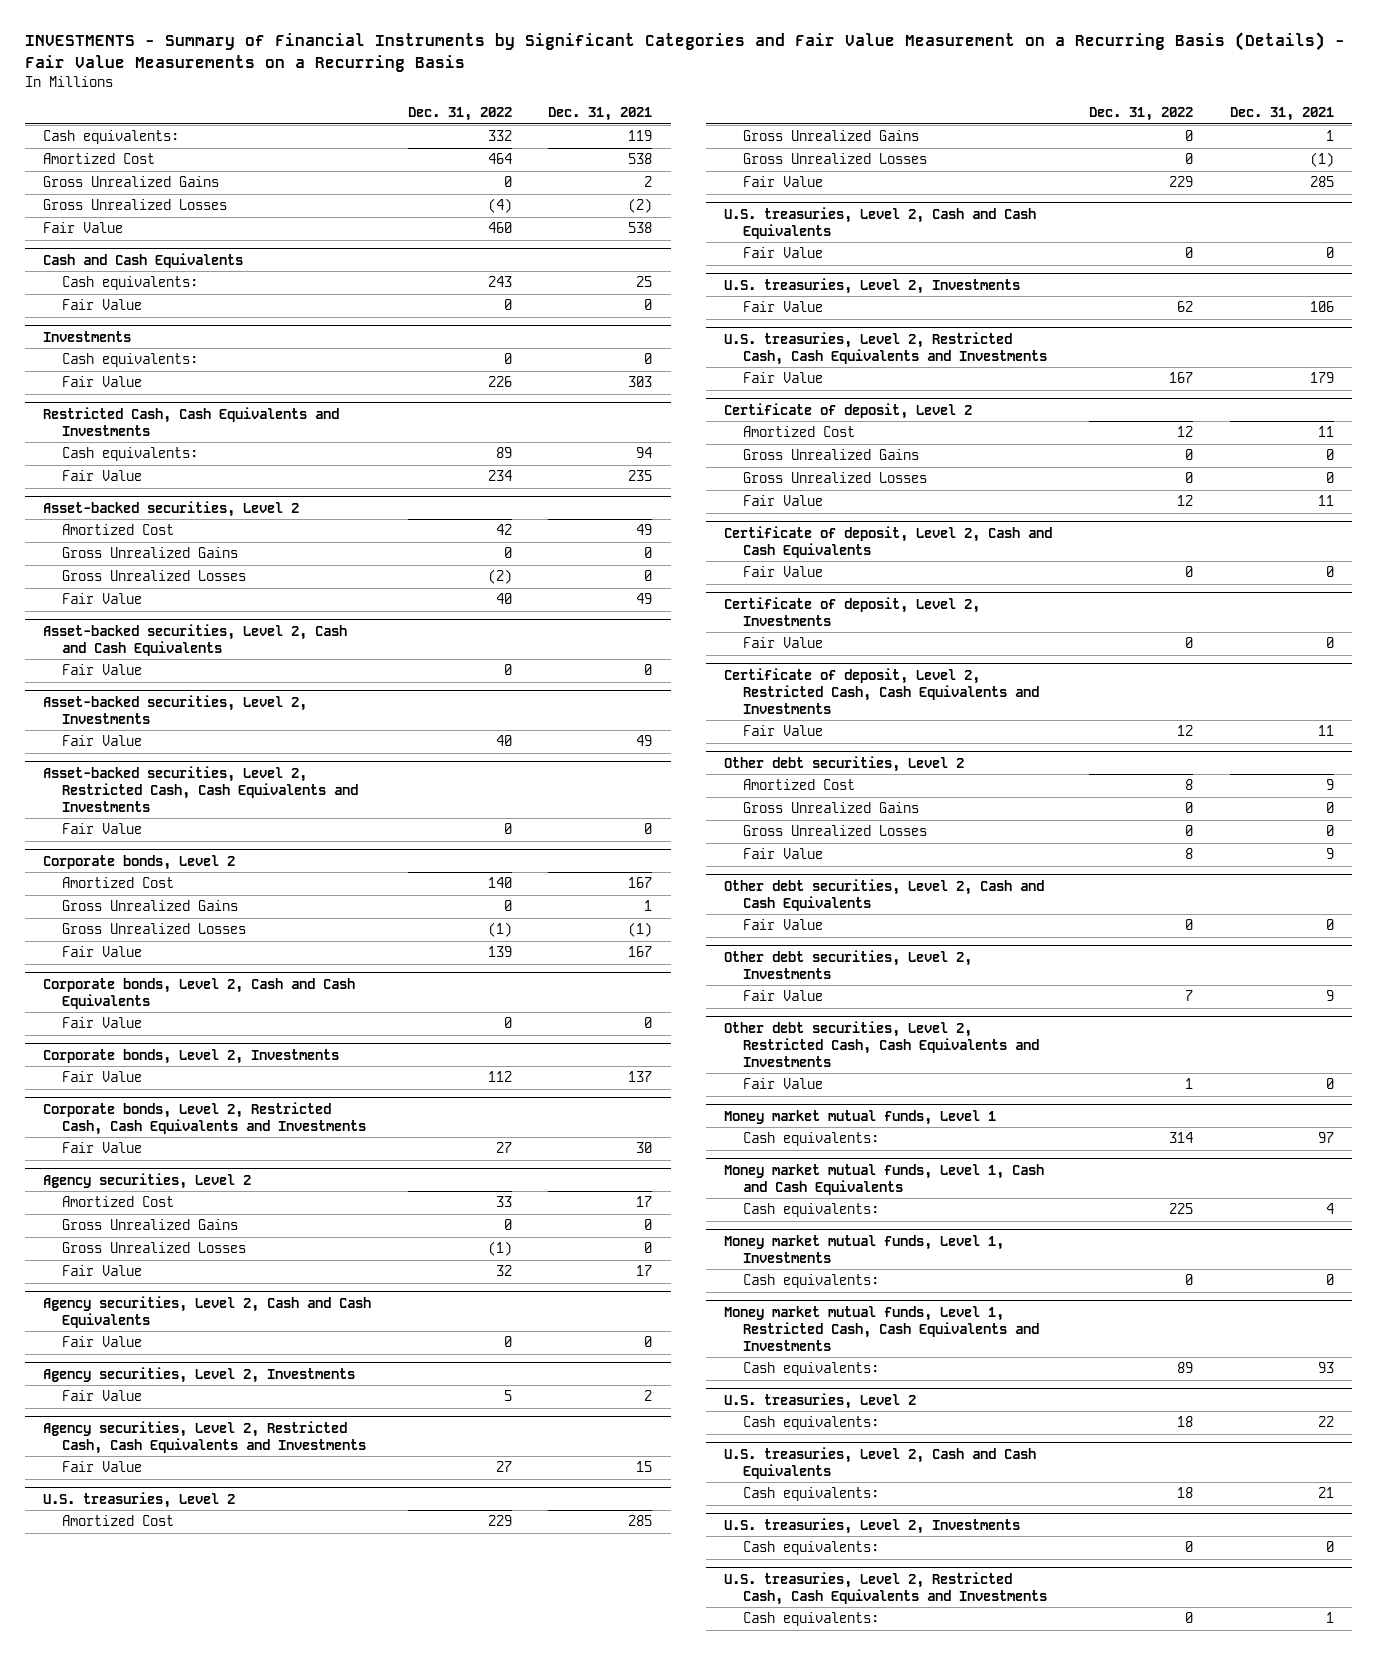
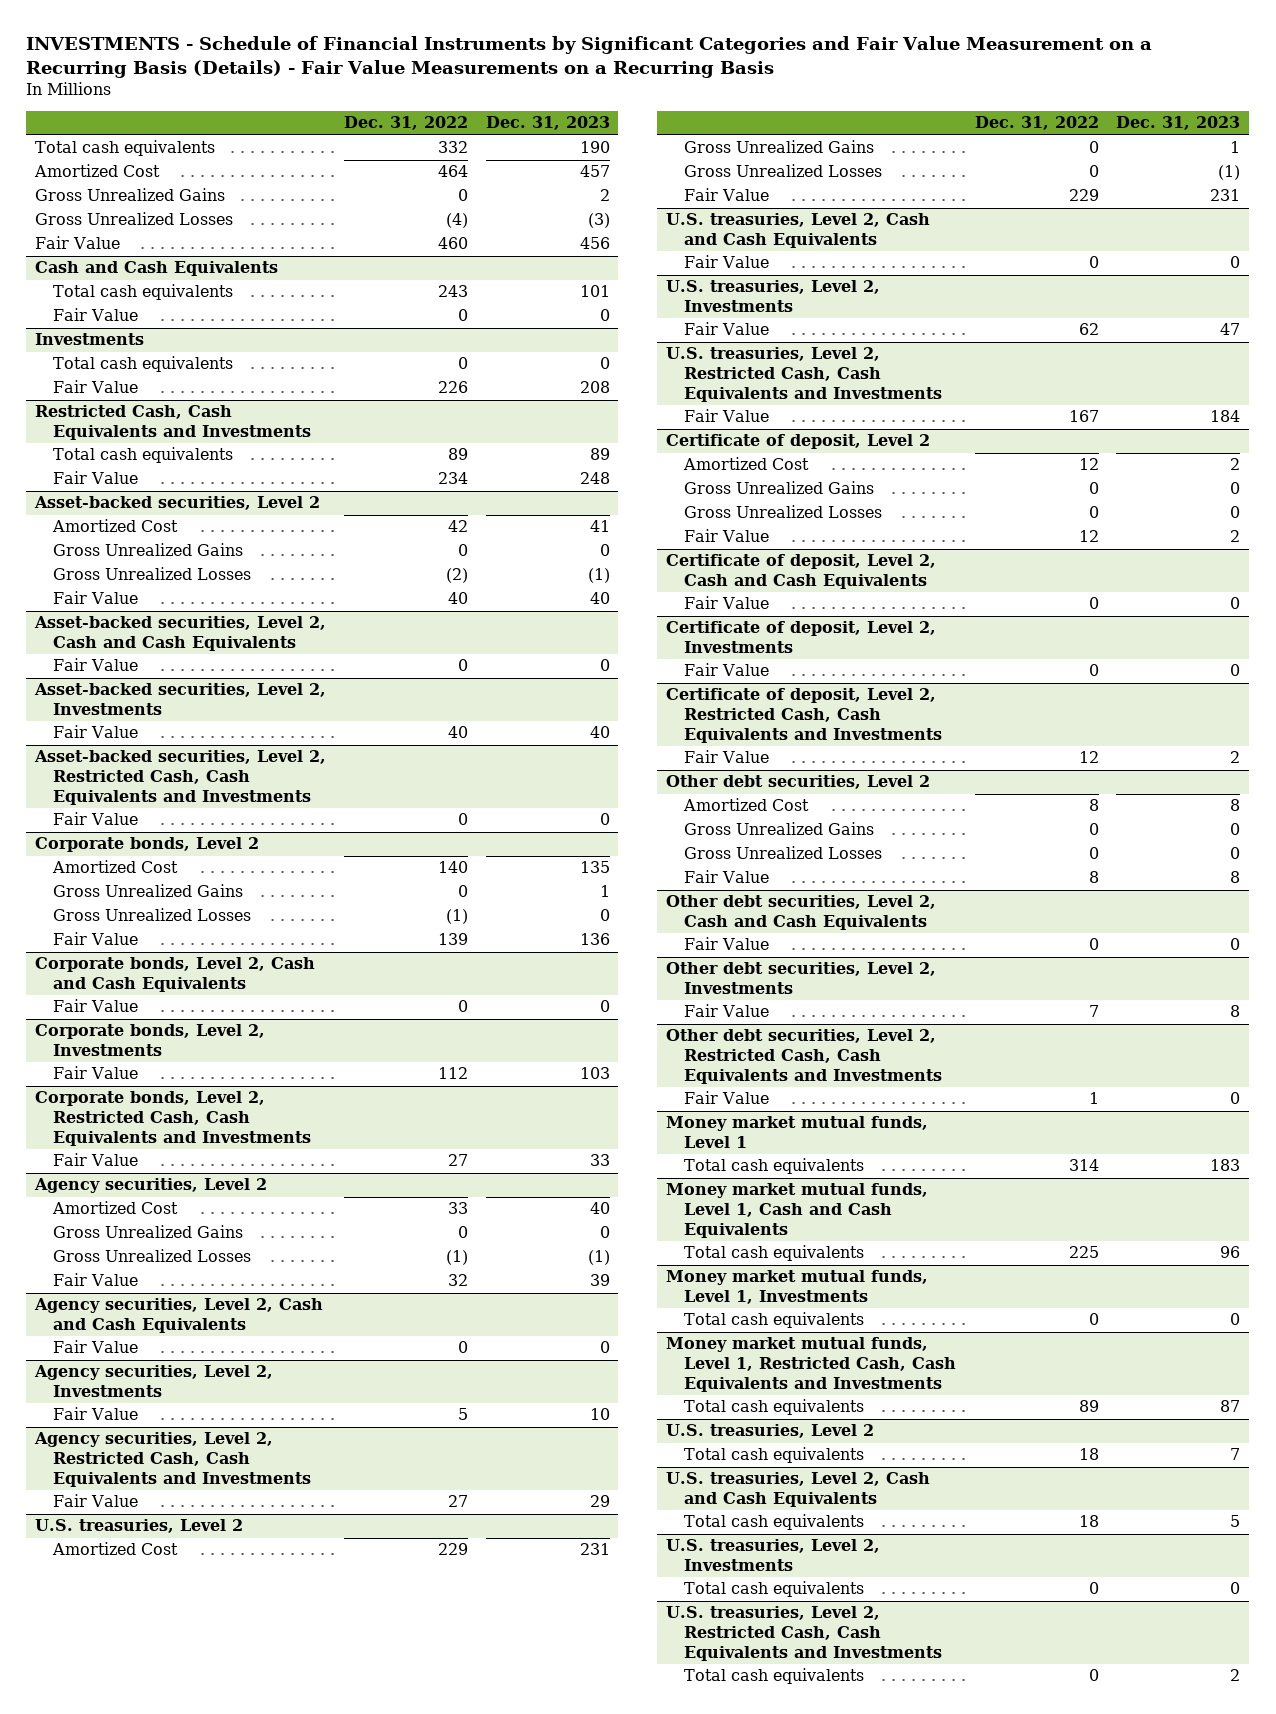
- INVESTMENTS - Summary of Financial Instruments by Significant Categories and Fair Value Measurement on a Recurring Basis (Details) - Fair Value Measurements on a Recurring Basis
+ INVESTMENTS - Schedule of Financial Instruments by Significant Categories and Fair Value Measurement on a Recurring Basis (Details) - Fair Value Measurements on a Recurring Basis
- | Dec. 31, 2022 | Dec. 31, 2021
+ | Dec. 31, 2022 | Dec. 31, 2023
- Cash equivalents: | 332 | 119
+ Total cash equivalents | 332 | 190
@ Cash and Cash Equivalents
- Cash equivalents: | 243 | 25
+ Total cash equivalents | 243 | 101
@ Investments
- Cash equivalents: | 0 | 0
+ Total cash equivalents | 0 | 0
@ Restricted Cash, Cash Equivalents and Investments
- Cash equivalents: | 89 | 94
+ Total cash equivalents | 89 | 89
@ Money market mutual funds, Level 1
- Cash equivalents: | 314 | 97
+ Total cash equivalents | 314 | 183
@ Money market mutual funds, Level 1, Cash and Cash Equivalents
- Cash equivalents: | 225 | 4
+ Total cash equivalents | 225 | 96
@ Money market mutual funds, Level 1, Investments
- Cash equivalents: | 0 | 0
+ Total cash equivalents | 0 | 0
@ Money market mutual funds, Level 1, Restricted Cash, Cash Equivalents and Investments
- Cash equivalents: | 89 | 93
+ Total cash equivalents | 89 | 87
@ U.S. treasuries, Level 2
- Cash equivalents: | 18 | 22
+ Total cash equivalents | 18 | 7
@ U.S. treasuries, Level 2, Cash and Cash Equivalents
- Cash equivalents: | 18 | 21
+ Total cash equivalents | 18 | 5
@ U.S. treasuries, Level 2, Investments
- Cash equivalents: | 0 | 0
+ Total cash equivalents | 0 | 0
@ U.S. treasuries, Level 2, Restricted Cash, Cash Equivalents and Investments
- Cash equivalents: | 0 | 1
+ Total cash equivalents | 0 | 2

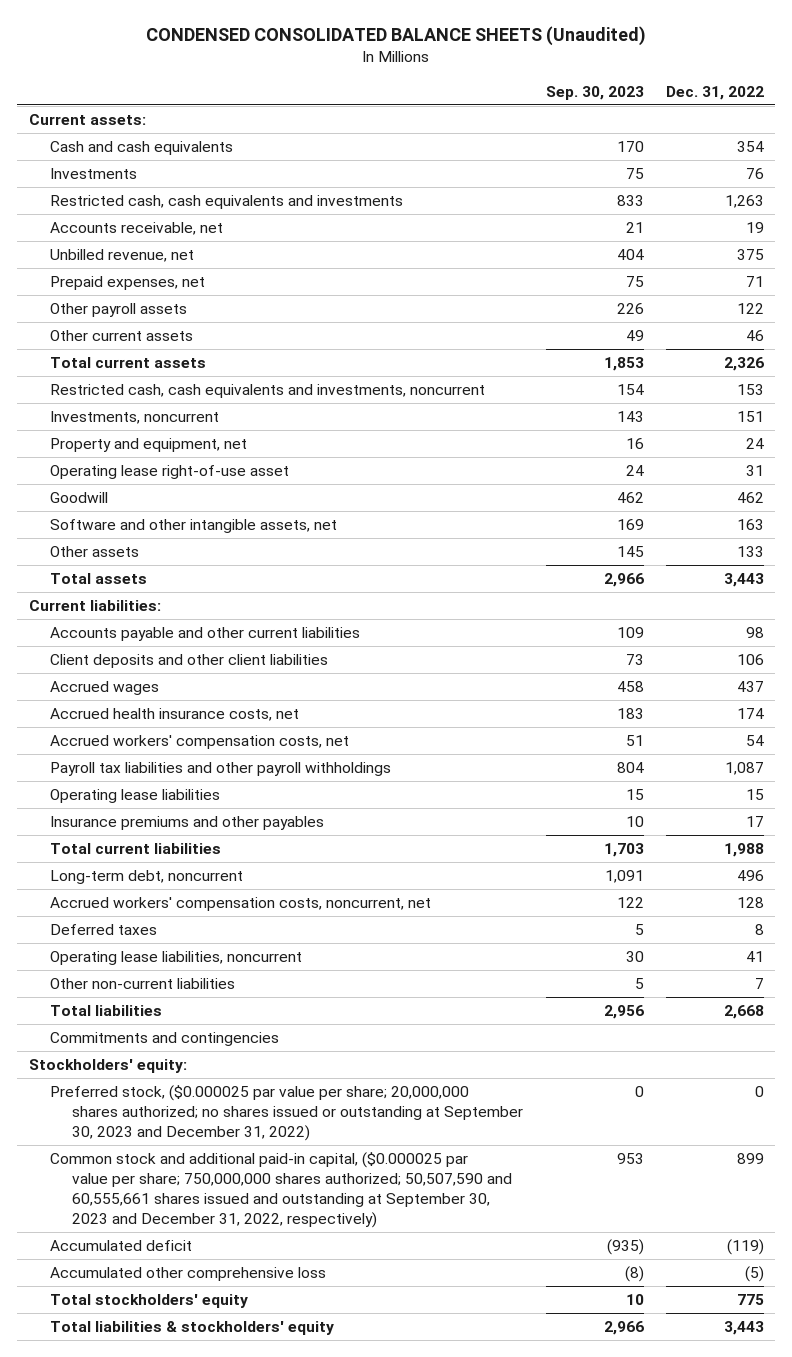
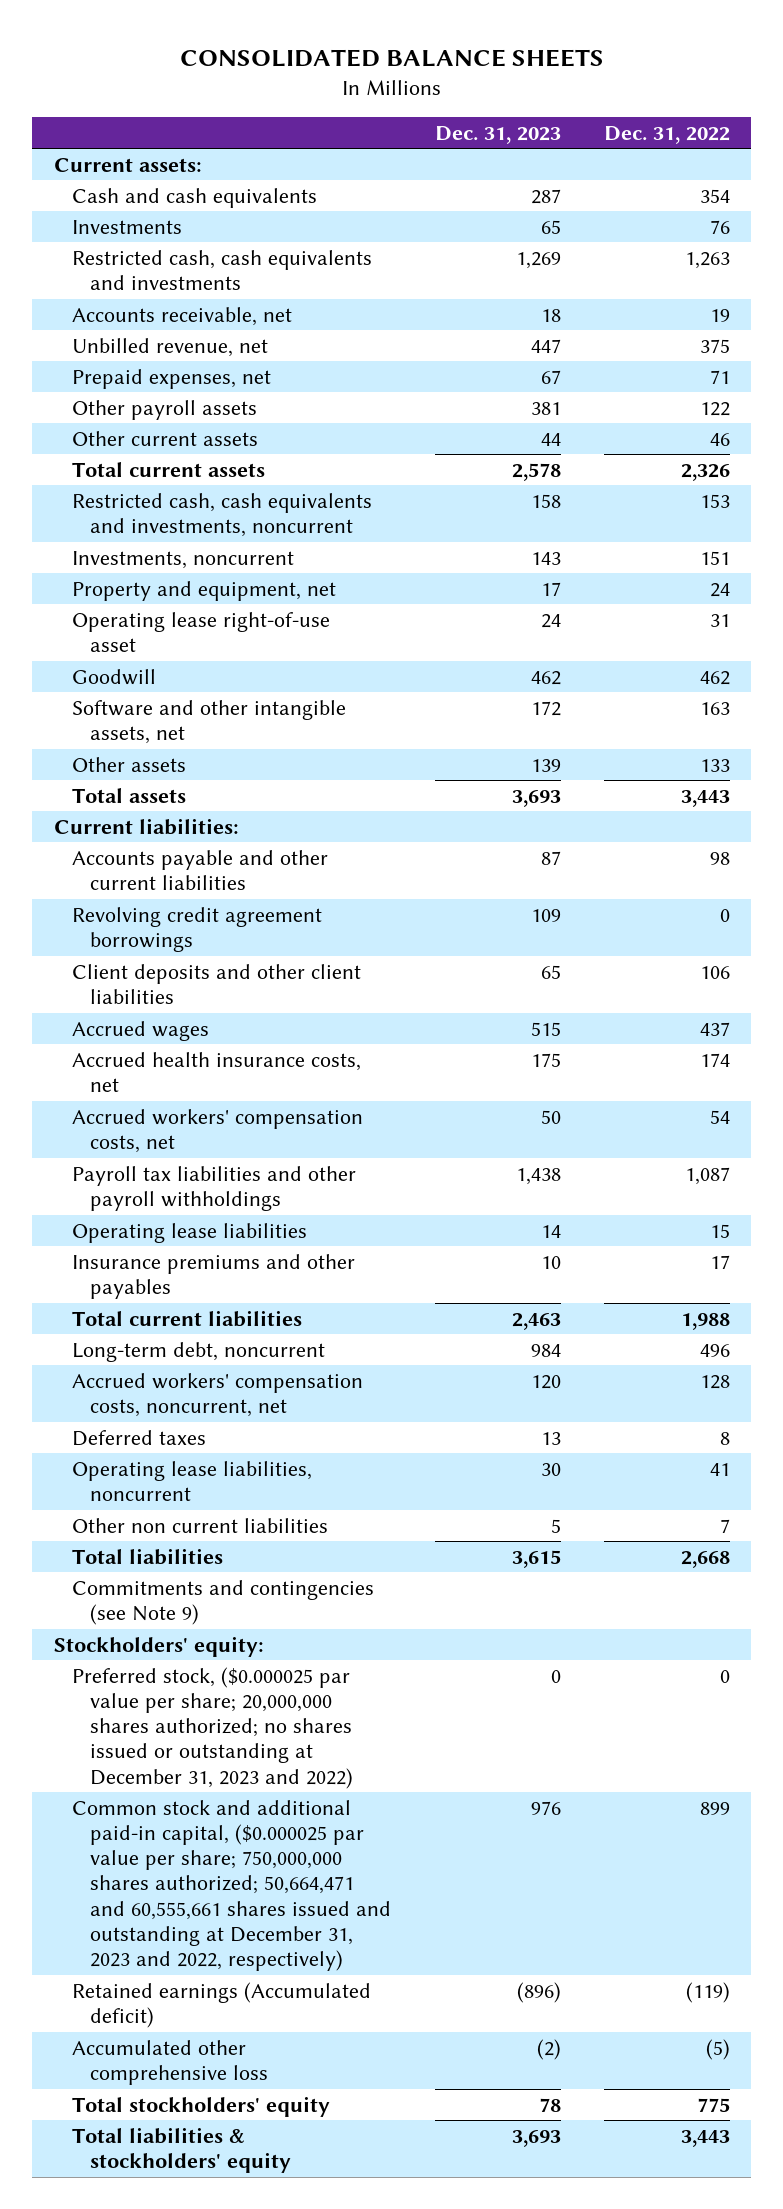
- CONDENSED CONSOLIDATED BALANCE SHEETS (Unaudited)
+ CONSOLIDATED BALANCE SHEETS
- | Sep. 30, 2023 | Dec. 31, 2022
+ | Dec. 31, 2023 | Dec. 31, 2022
+ Revolving credit agreement borrowings | 109 | 0
- Other non-current liabilities | 5 | 7
+ Other non current liabilities | 5 | 7
- Commitments and contingencies
+ Commitments and contingencies (see Note 9)
- Preferred stock, ($0.000025 par value per share; 20,000,000 shares authorized; no shares issued or outstanding at September 30, 2023 and December 31, 2022) | 0 | 0
- Common stock and additional paid-in capital, ($0.000025 par value per share; 750,000,000 shares authorized; 50,507,590 and 60,555,661 shares issued and outstanding at September 30, 2023 and December 31, 2022, respectively) | 953 | 899
- Accumulated deficit | (935) | (119)
+ Preferred stock, ($0.000025 par value per share; 20,000,000 shares authorized; no shares issued or outstanding at December 31, 2023 and 2022) | 0 | 0
+ Common stock and additional paid-in capital, ($0.000025 par value per share; 750,000,000 shares authorized; 50,664,471 and 60,555,661 shares issued and outstanding at December 31, 2023 and 2022, respectively) | 976 | 899
+ Retained earnings (Accumulated deficit) | (896) | (119)

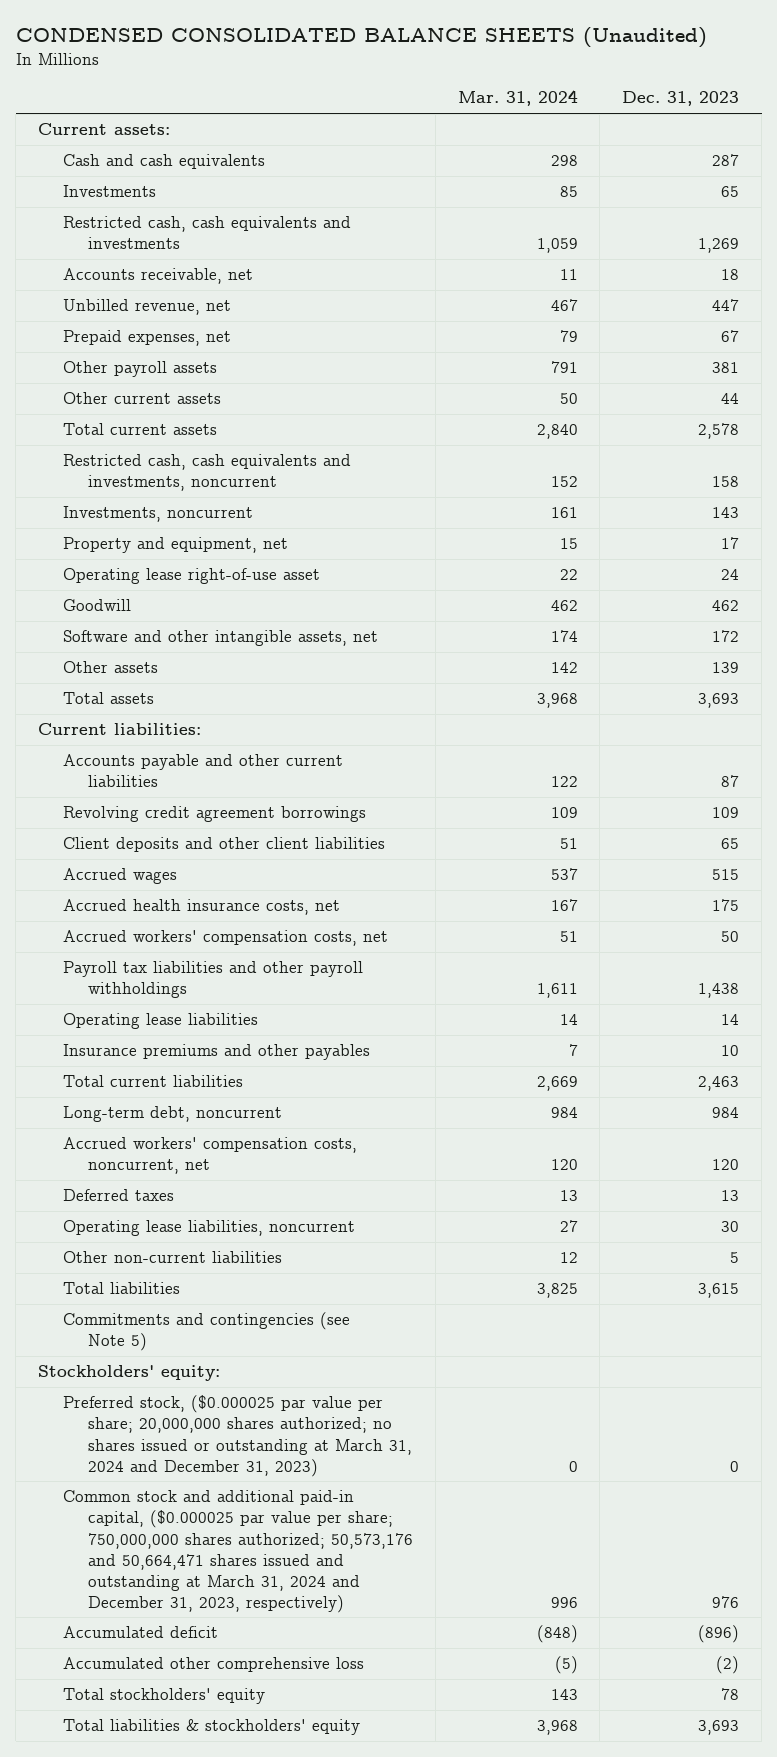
- CONSOLIDATED BALANCE SHEETS
+ CONDENSED CONSOLIDATED BALANCE SHEETS (Unaudited)
- | Dec. 31, 2023 | Dec. 31, 2022
+ | Mar. 31, 2024 | Dec. 31, 2023
- Other non current liabilities | 5 | 7
+ Other non-current liabilities | 12 | 5
- Commitments and contingencies (see Note 9)
+ Commitments and contingencies (see Note 5)
- Preferred stock, ($0.000025 par value per share; 20,000,000 shares authorized; no shares issued or outstanding at December 31, 2023 and 2022) | 0 | 0
- Common stock and additional paid-in capital, ($0.000025 par value per share; 750,000,000 shares authorized; 50,664,471 and 60,555,661 shares issued and outstanding at December 31, 2023 and 2022, respectively) | 976 | 899
- Retained earnings (Accumulated deficit) | (896) | (119)
+ Preferred stock, ($0.000025 par value per share; 20,000,000 shares authorized; no shares issued or outstanding at March 31, 2024 and December 31, 2023) | 0 | 0
+ Common stock and additional paid-in capital, ($0.000025 par value per share; 750,000,000 shares authorized; 50,573,176 and 50,664,471 shares issued and outstanding at March 31, 2024 and December 31, 2023, respectively) | 996 | 976
+ Accumulated deficit | (848) | (896)

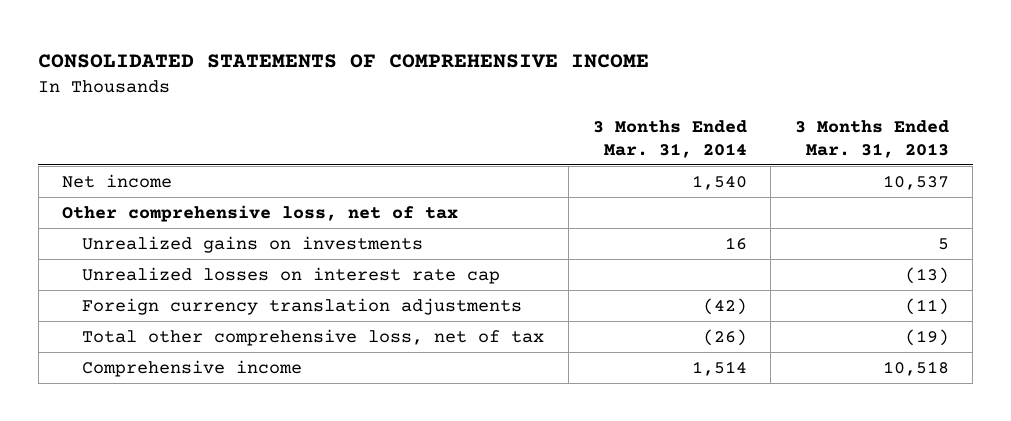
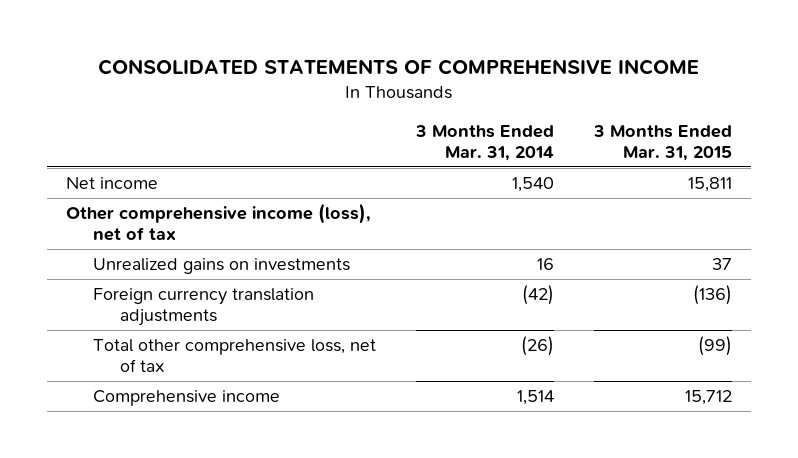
- | 3 Months Ended Mar. 31, 2014 | 3 Months Ended Mar. 31, 2013
+ | 3 Months Ended Mar. 31, 2014 | 3 Months Ended Mar. 31, 2015
- Other comprehensive loss, net of tax
+ Other comprehensive income (loss), net of tax
- Unrealized losses on interest rate cap | | (13)

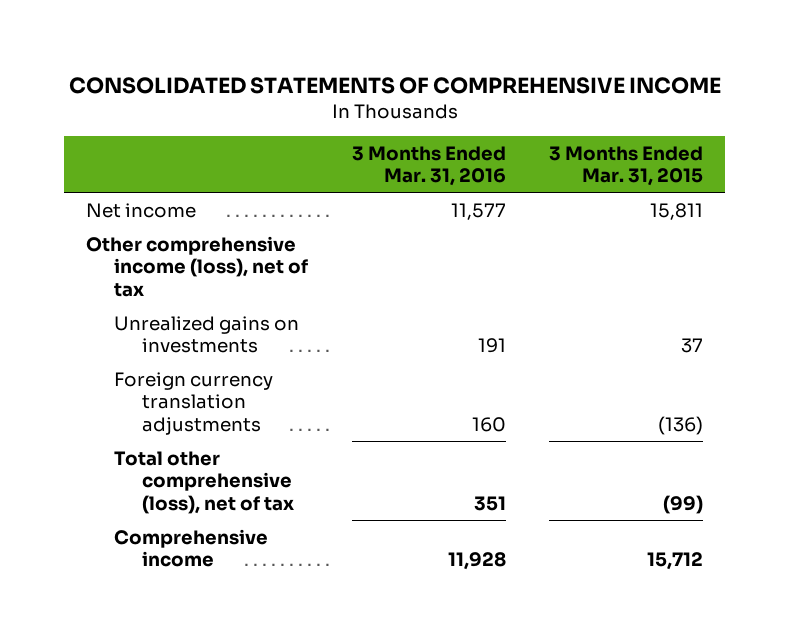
- | 3 Months Ended Mar. 31, 2014 | 3 Months Ended Mar. 31, 2015
+ | 3 Months Ended Mar. 31, 2016 | 3 Months Ended Mar. 31, 2015
- Total other comprehensive loss, net of tax | (26) | (99)
+ Total other comprehensive (loss), net of tax | 351 | (99)

